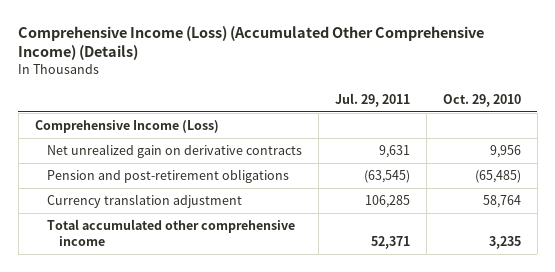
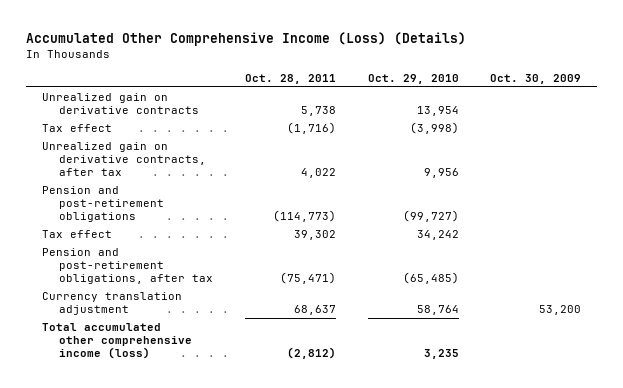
- Comprehensive Income (Loss) (Accumulated Other Comprehensive Income) (Details)
+ Accumulated Other Comprehensive Income (Loss) (Details)
- | Jul. 29, 2011 | Oct. 29, 2010
+ | Oct. 28, 2011 | Oct. 29, 2010 | Oct. 30, 2009
- Comprehensive Income (Loss)
- Net unrealized gain on derivative contracts | 9,631 | 9,956
- Pension and post-retirement obligations | (63,545) | (65,485)
+ Unrealized gain on derivative contracts | 5,738 | 13,954 |
+ Tax effect | (1,716) | (3,998) |
+ Unrealized gain on derivative contracts, after tax | 4,022 | 9,956 |
+ Pension and post-retirement obligations | (114,773) | (99,727) |
+ Tax effect | 39,302 | 34,242 |
+ Pension and post-retirement obligations, after tax | (75,471) | (65,485) |
- Total accumulated other comprehensive income | 52,371 | 3,235
+ Total accumulated other comprehensive income (loss) | (2,812) | 3,235 |

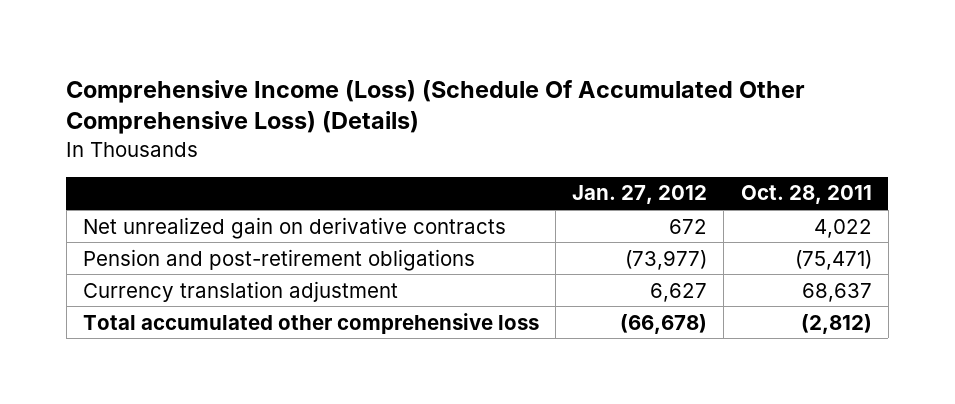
- Accumulated Other Comprehensive Income (Loss) (Details)
+ Comprehensive Income (Loss) (Schedule Of Accumulated Other Comprehensive Loss) (Details)
- | Oct. 28, 2011 | Oct. 29, 2010 | Oct. 30, 2009
+ | Jan. 27, 2012 | Oct. 28, 2011
- Unrealized gain on derivative contracts | 5,738 | 13,954 |
- Tax effect | (1,716) | (3,998) |
- Unrealized gain on derivative contracts, after tax | 4,022 | 9,956 |
- Pension and post-retirement obligations | (114,773) | (99,727) |
- Tax effect | 39,302 | 34,242 |
- Pension and post-retirement obligations, after tax | (75,471) | (65,485) |
+ Net unrealized gain on derivative contracts | 672 | 4,022
+ Pension and post-retirement obligations | (73,977) | (75,471)
- Total accumulated other comprehensive income (loss) | (2,812) | 3,235 |
+ Total accumulated other comprehensive loss | (66,678) | (2,812)

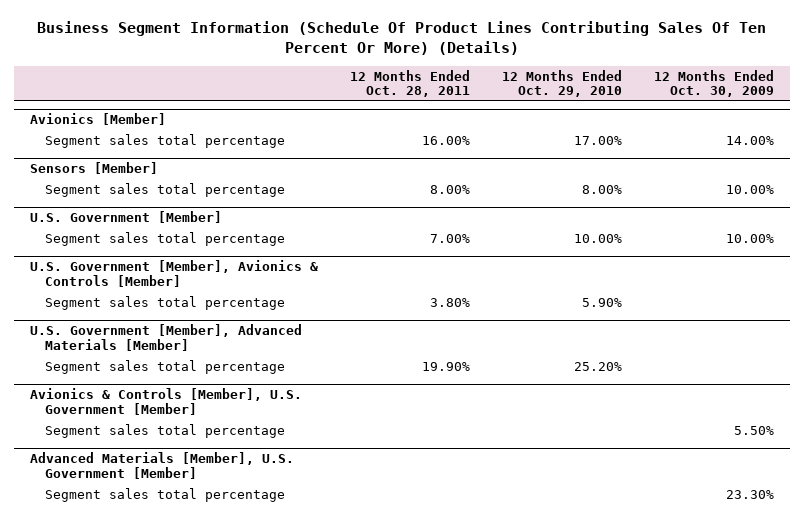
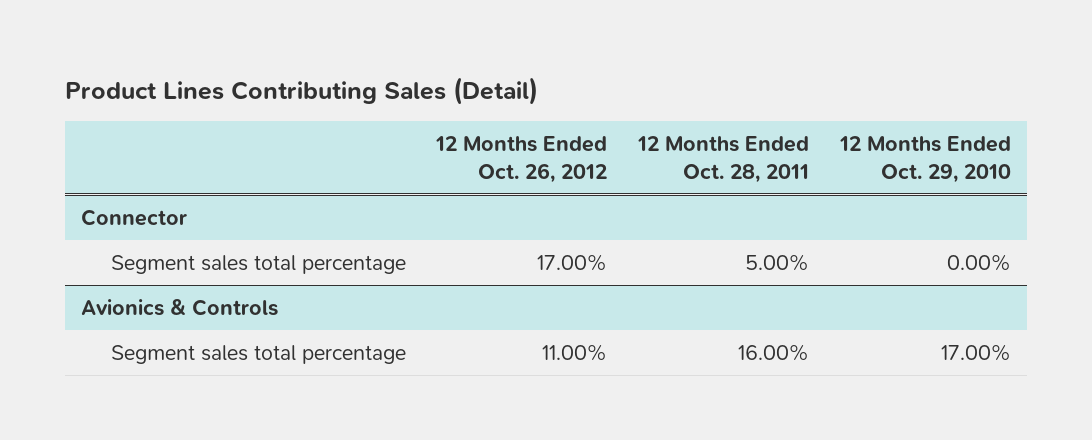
- Business Segment Information (Schedule Of Product Lines Contributing Sales Of Ten Percent Or More) (Details)
+ Product Lines Contributing Sales (Detail)
- | 12 Months Ended Oct. 28, 2011 | 12 Months Ended Oct. 29, 2010 | 12 Months Ended Oct. 30, 2009
+ | 12 Months Ended Oct. 26, 2012 | 12 Months Ended Oct. 28, 2011 | 12 Months Ended Oct. 29, 2010
- Avionics [Member]
+ Connector
+ Segment sales total percentage | 17.00% | 5.00% | 0.00%
+ Avionics & Controls
- Sensors [Member]
- Segment sales total percentage | 8.00% | 8.00% | 10.00%
- U.S. Government [Member]
- Segment sales total percentage | 7.00% | 10.00% | 10.00%
- U.S. Government [Member], Avionics & Controls [Member]
- Segment sales total percentage | 3.80% | 5.90% |
- U.S. Government [Member], Advanced Materials [Member]
- Segment sales total percentage | 19.90% | 25.20% |
- Avionics & Controls [Member], U.S. Government [Member]
- Segment sales total percentage | | | 5.50%
- Advanced Materials [Member], U.S. Government [Member]
- Segment sales total percentage | | | 23.30%

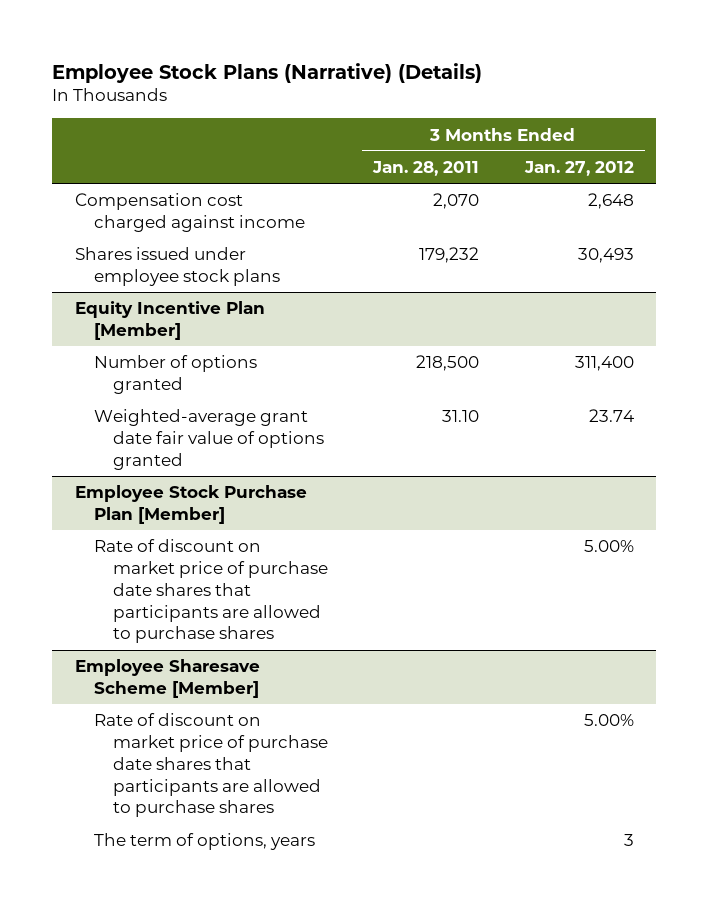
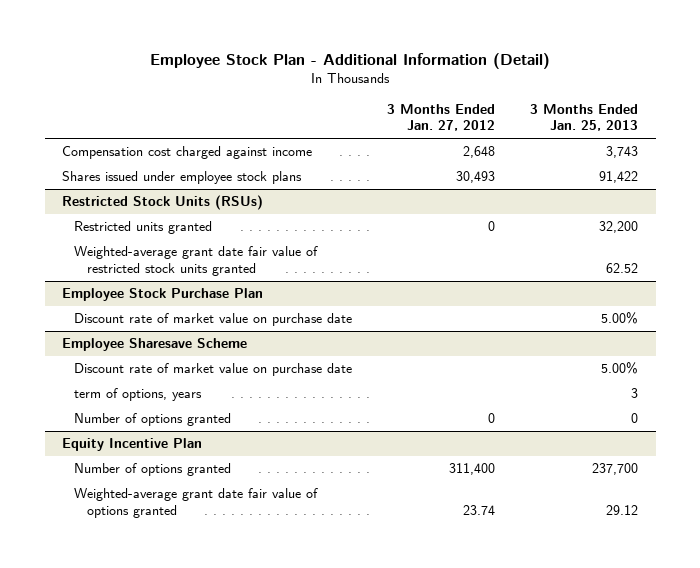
- Employee Stock Plans (Narrative) (Details)
+ Employee Stock Plan - Additional Information (Detail)
- | 3 Months Ended Jan. 28, 2011 | 3 Months Ended Jan. 27, 2012
+ | 3 Months Ended Jan. 27, 2012 | 3 Months Ended Jan. 25, 2013
- Equity Incentive Plan [Member]
+ Restricted Stock Units (RSUs)
+ Restricted units granted | 0 | 32,200
+ Weighted-average grant date fair value of restricted stock units granted | | 62.52
+ Employee Stock Purchase Plan
+ Discount rate of market value on purchase date | | 5.00%
+ Employee Sharesave Scheme
+ Discount rate of market value on purchase date | | 5.00%
+ term of options, years | | 3
+ Number of options granted | 0 | 0
+ Equity Incentive Plan
- Employee Stock Purchase Plan [Member]
- Rate of discount on market price of purchase date shares that participants are allowed to purchase shares | | 5.00%
- Employee Sharesave Scheme [Member]
- Rate of discount on market price of purchase date shares that participants are allowed to purchase shares | | 5.00%
- The term of options, years | | 3

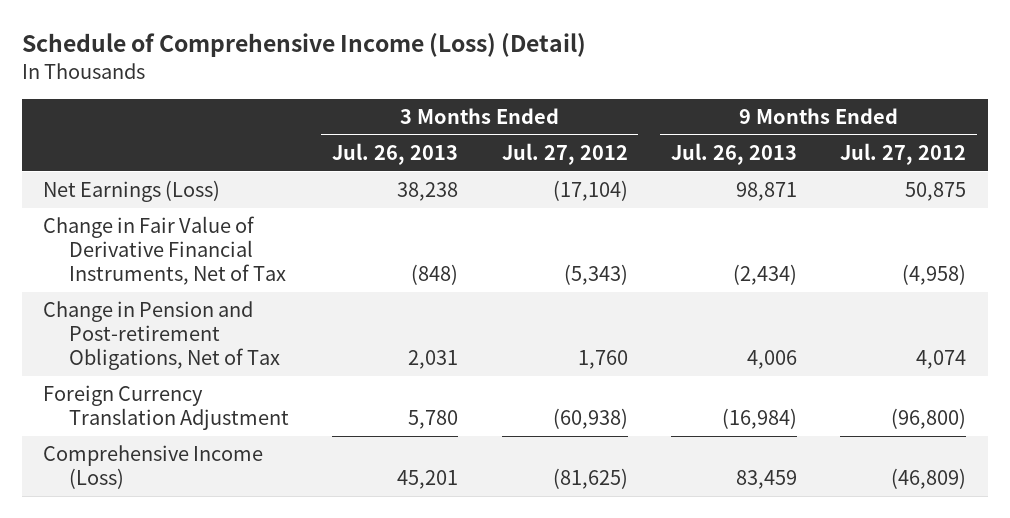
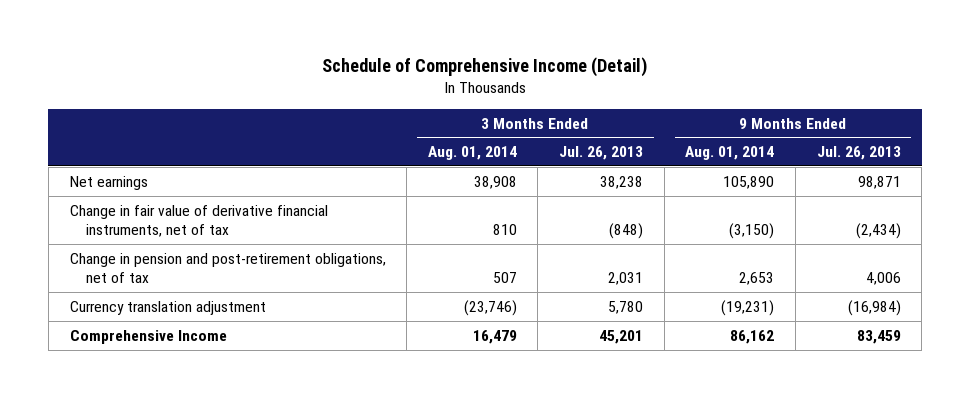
- Schedule of Comprehensive Income (Loss) (Detail)
+ Schedule of Comprehensive Income (Detail)
- | 3 Months Ended Jul. 26, 2013 | 3 Months Ended Jul. 27, 2012 | 9 Months Ended Jul. 26, 2013 | 9 Months Ended Jul. 27, 2012
+ | 3 Months Ended Aug. 01, 2014 | 3 Months Ended Jul. 26, 2013 | 9 Months Ended Aug. 01, 2014 | 9 Months Ended Jul. 26, 2013
- Net Earnings (Loss) | 38,238 | (17,104) | 98,871 | 50,875
- Change in Fair Value of Derivative Financial Instruments, Net of Tax | (848) | (5,343) | (2,434) | (4,958)
- Change in Pension and Post-retirement Obligations, Net of Tax | 2,031 | 1,760 | 4,006 | 4,074
- Foreign Currency Translation Adjustment | 5,780 | (60,938) | (16,984) | (96,800)
- Comprehensive Income (Loss) | 45,201 | (81,625) | 83,459 | (46,809)
+ Net earnings | 38,908 | 38,238 | 105,890 | 98,871
+ Change in fair value of derivative financial instruments, net of tax | 810 | (848) | (3,150) | (2,434)
+ Change in pension and post-retirement obligations, net of tax | 507 | 2,031 | 2,653 | 4,006
+ Currency translation adjustment | (23,746) | 5,780 | (19,231) | (16,984)
+ Comprehensive Income | 16,479 | 45,201 | 86,162 | 83,459

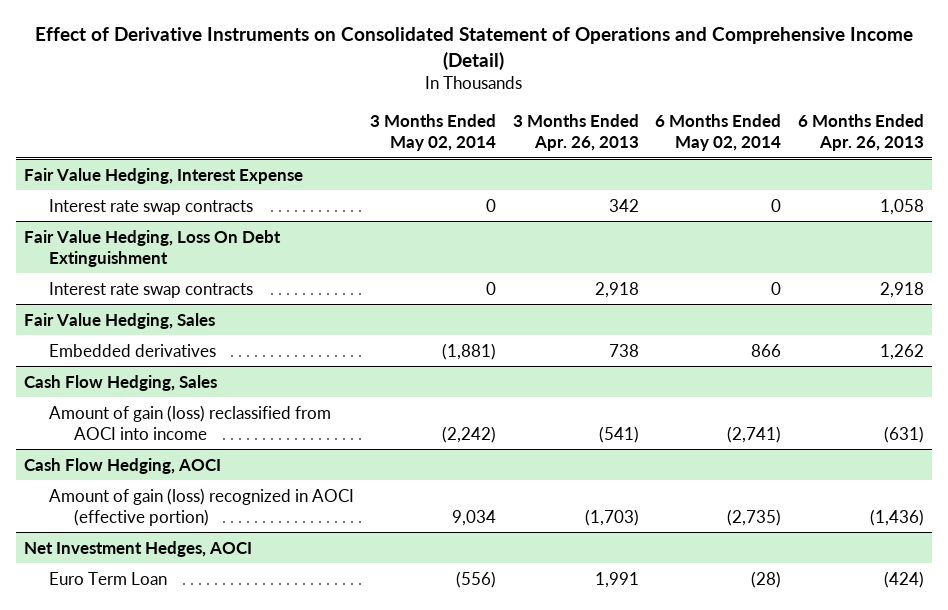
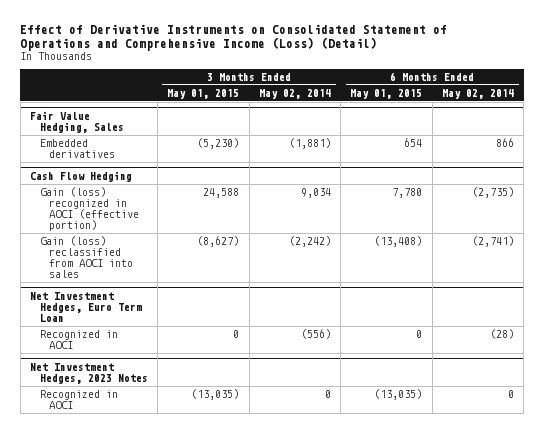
- Effect of Derivative Instruments on Consolidated Statement of Operations and Comprehensive Income (Detail)
+ Effect of Derivative Instruments on Consolidated Statement of Operations and Comprehensive Income (Loss) (Detail)
- | 3 Months Ended May 02, 2014 | 3 Months Ended Apr. 26, 2013 | 6 Months Ended May 02, 2014 | 6 Months Ended Apr. 26, 2013
+ | 3 Months Ended May 01, 2015 | 3 Months Ended May 02, 2014 | 6 Months Ended May 01, 2015 | 6 Months Ended May 02, 2014
- Fair Value Hedging, Interest Expense
- Interest rate swap contracts | 0 | 342 | 0 | 1,058
- Fair Value Hedging, Loss On Debt Extinguishment
- Interest rate swap contracts | 0 | 2,918 | 0 | 2,918
- Cash Flow Hedging, Sales
- Amount of gain (loss) reclassified from AOCI into income | (2,242) | (541) | (2,741) | (631)
- Cash Flow Hedging, AOCI
- Amount of gain (loss) recognized in AOCI (effective portion) | 9,034 | (1,703) | (2,735) | (1,436)
- Net Investment Hedges, AOCI
- Euro Term Loan | (556) | 1,991 | (28) | (424)
+ Cash Flow Hedging
+ Gain (loss) recognized in AOCI (effective portion) | 24,588 | 9,034 | 7,780 | (2,735)
+ Gain (loss) reclassified from AOCI into sales | (8,627) | (2,242) | (13,408) | (2,741)
+ Net Investment Hedges, Euro Term Loan
+ Recognized in AOCI | 0 | (556) | 0 | (28)
+ Net Investment Hedges, 2023 Notes
+ Recognized in AOCI | (13,035) | 0 | (13,035) | 0

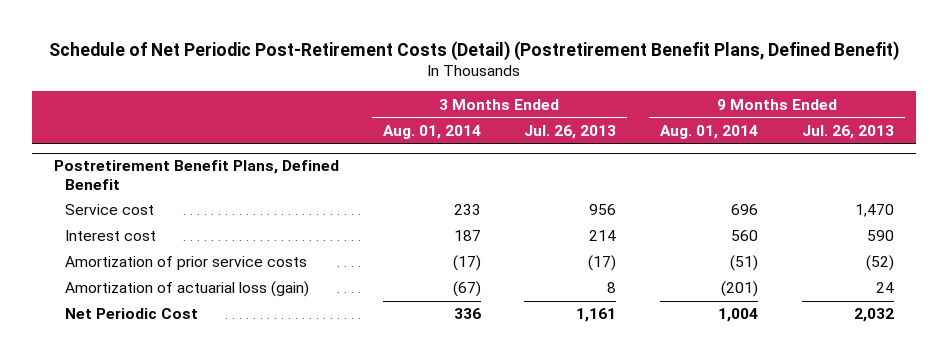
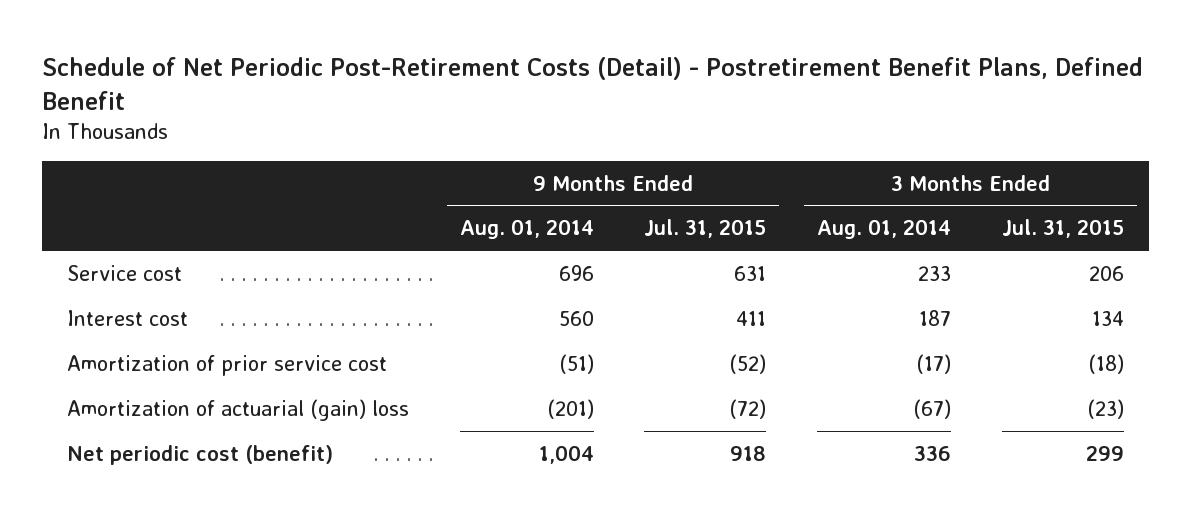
- Schedule of Net Periodic Post-Retirement Costs (Detail) (Postretirement Benefit Plans, Defined Benefit)
+ Schedule of Net Periodic Post-Retirement Costs (Detail) - Postretirement Benefit Plans, Defined Benefit
- | 3 Months Ended Aug. 01, 2014 | 3 Months Ended Jul. 26, 2013 | 9 Months Ended Aug. 01, 2014 | 9 Months Ended Jul. 26, 2013
+ | 9 Months Ended Aug. 01, 2014 | 9 Months Ended Jul. 31, 2015 | 3 Months Ended Aug. 01, 2014 | 3 Months Ended Jul. 31, 2015
- Postretirement Benefit Plans, Defined Benefit
- Amortization of prior service costs | (17) | (17) | (51) | (52)
- Amortization of actuarial loss (gain) | (67) | 8 | (201) | 24
- Net Periodic Cost | 336 | 1,161 | 1,004 | 2,032
+ Amortization of prior service cost | (51) | (52) | (17) | (18)
+ Amortization of actuarial (gain) loss | (201) | (72) | (67) | (23)
+ Net periodic cost (benefit) | 1,004 | 918 | 336 | 299

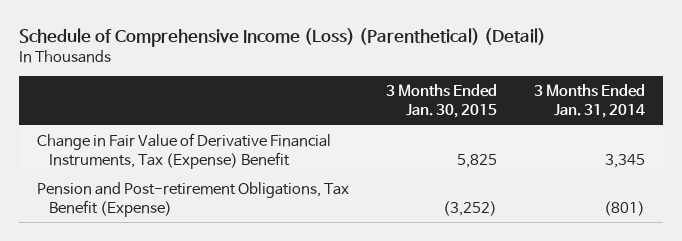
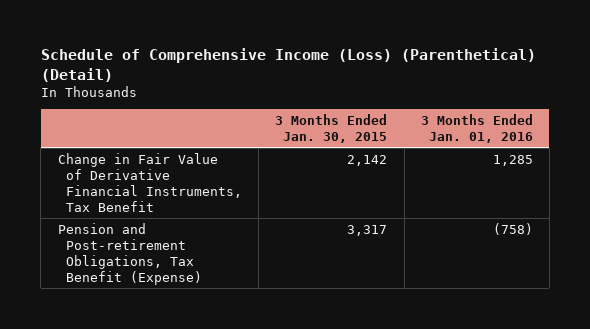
- | 3 Months Ended Jan. 30, 2015 | 3 Months Ended Jan. 31, 2014
+ | 3 Months Ended Jan. 30, 2015 | 3 Months Ended Jan. 01, 2016
- Change in Fair Value of Derivative Financial Instruments, Tax (Expense) Benefit | 5,825 | 3,345
- Pension and Post-retirement Obligations, Tax Benefit (Expense) | (3,252) | (801)
+ Change in Fair Value of Derivative Financial Instruments, Tax Benefit | 2,142 | 1,285
+ Pension and Post-retirement Obligations, Tax Benefit (Expense) | 3,317 | (758)

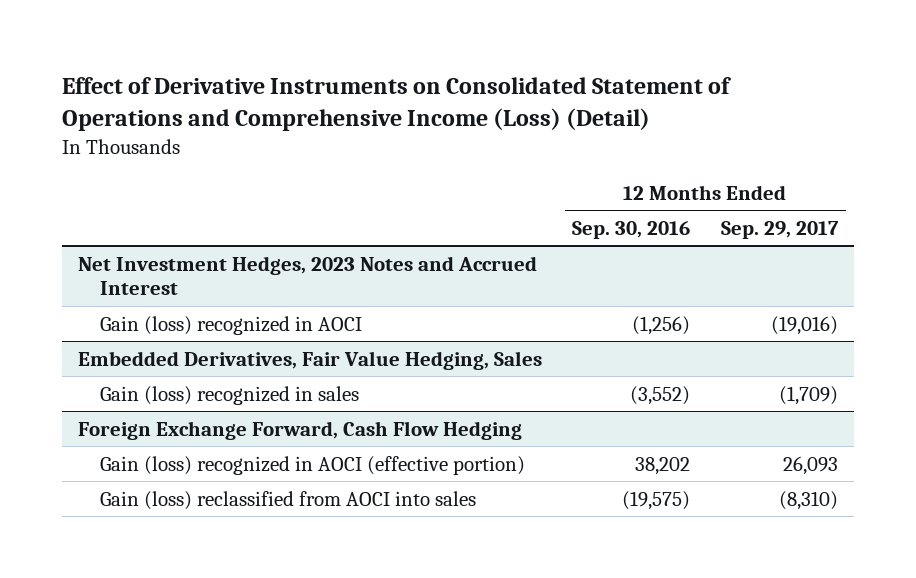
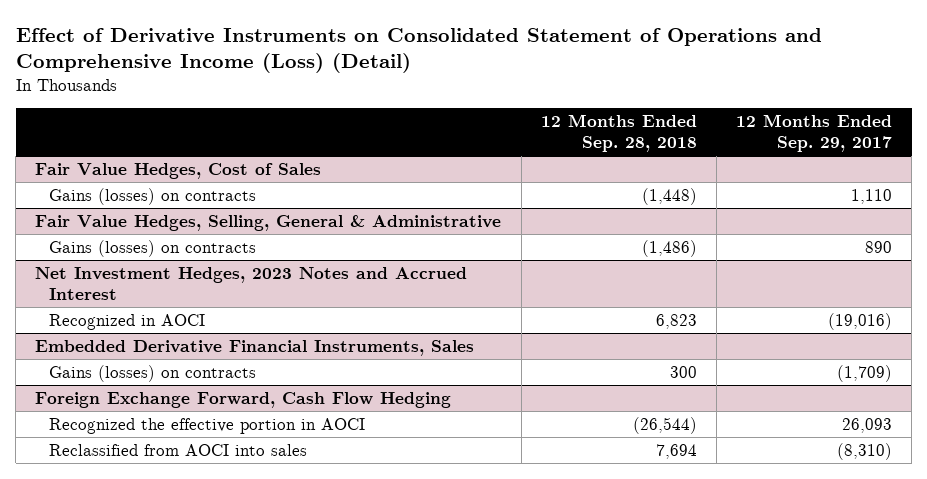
- | 12 Months Ended Sep. 30, 2016 | 12 Months Ended Sep. 29, 2017
+ | 12 Months Ended Sep. 28, 2018 | 12 Months Ended Sep. 29, 2017
+ Fair Value Hedges, Cost of Sales
+ Gains (losses) on contracts | (1,448) | 1,110
+ Fair Value Hedges, Selling, General & Administrative
+ Gains (losses) on contracts | (1,486) | 890
@ Net Investment Hedges, 2023 Notes and Accrued Interest
- Gain (loss) recognized in AOCI | (1,256) | (19,016)
- Embedded Derivatives, Fair Value Hedging, Sales
- Gain (loss) recognized in sales | (3,552) | (1,709)
@ Net Investment Hedges, 2023 Notes and Accrued Interest
+ Recognized in AOCI | 6,823 | (19,016)
+ Embedded Derivative Financial Instruments, Sales
+ Gains (losses) on contracts | 300 | (1,709)
@ Foreign Exchange Forward, Cash Flow Hedging
- Gain (loss) recognized in AOCI (effective portion) | 38,202 | 26,093
- Gain (loss) reclassified from AOCI into sales | (19,575) | (8,310)
+ Recognized the effective portion in AOCI | (26,544) | 26,093
+ Reclassified from AOCI into sales | 7,694 | (8,310)

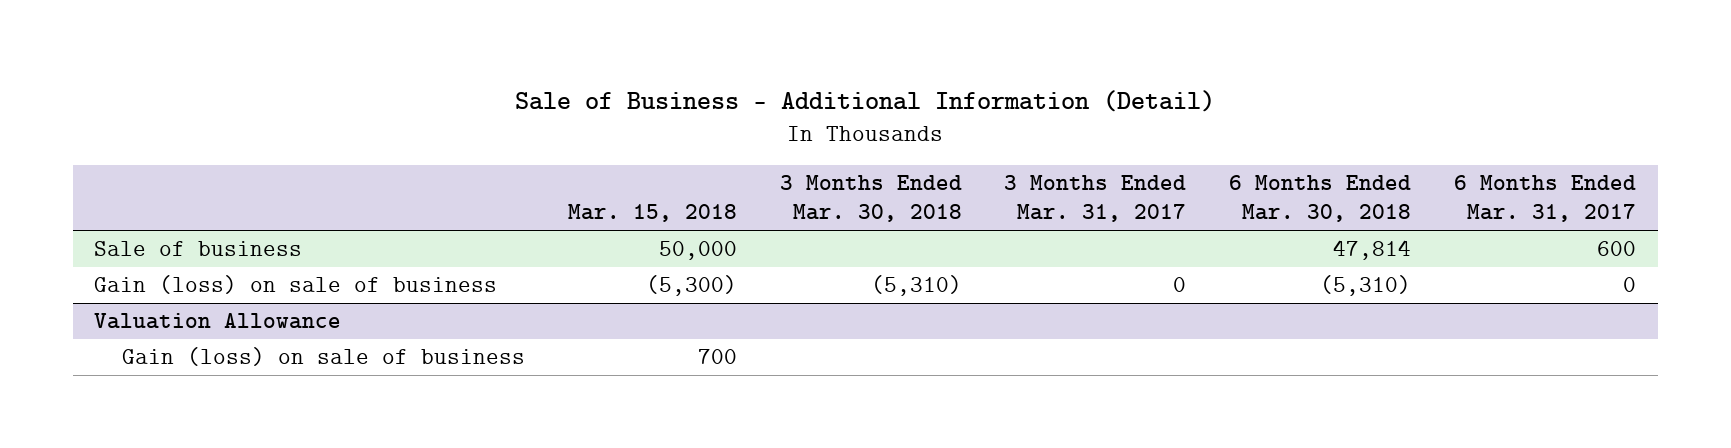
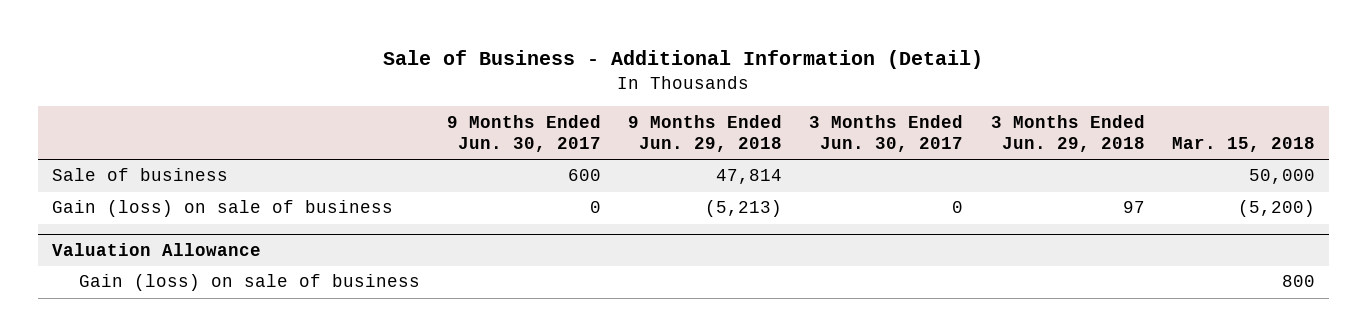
- | Mar. 15, 2018 | 3 Months Ended Mar. 30, 2018 | 3 Months Ended Mar. 31, 2017 | 6 Months Ended Mar. 30, 2018 | 6 Months Ended Mar. 31, 2017
+ | 9 Months Ended Jun. 30, 2017 | 9 Months Ended Jun. 29, 2018 | 3 Months Ended Jun. 30, 2017 | 3 Months Ended Jun. 29, 2018 | Mar. 15, 2018
- Gain (loss) on sale of business | (5,300) | (5,310) | 0 | (5,310) | 0
+ Gain (loss) on sale of business | 0 | (5,213) | 0 | 97 | (5,200)
@ Valuation Allowance
- Gain (loss) on sale of business | 700 | | | |
+ Gain (loss) on sale of business | | | | | 800

